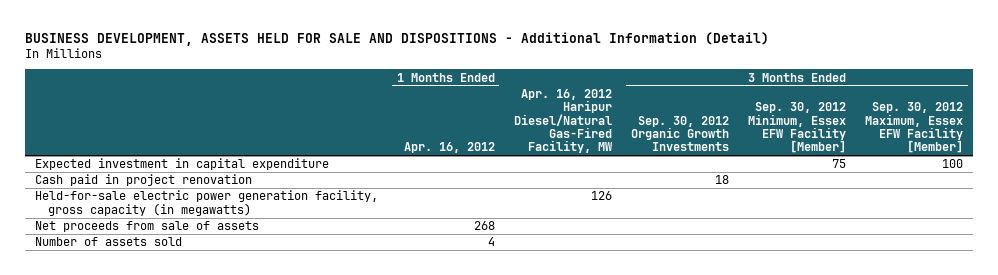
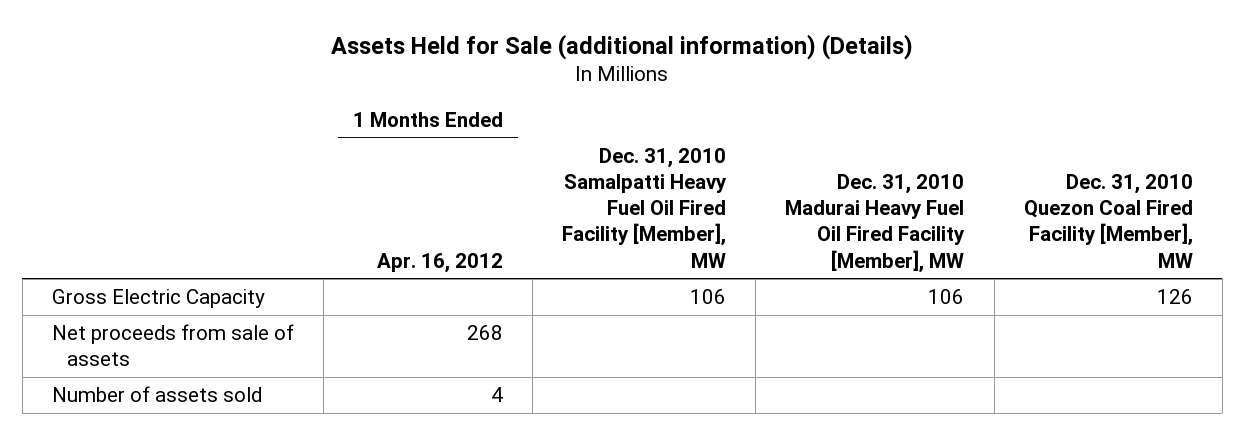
- BUSINESS DEVELOPMENT, ASSETS HELD FOR SALE AND DISPOSITIONS - Additional Information (Detail)
+ Assets Held for Sale (additional information) (Details)
- | 1 Months Ended Apr. 16, 2012 | Apr. 16, 2012 Haripur Diesel/Natural Gas-Fired Facility, MW | 3 Months Ended Sep. 30, 2012 Organic Growth Investments | 3 Months Ended Sep. 30, 2012 Minimum, Essex EFW Facility [Member] | 3 Months Ended Sep. 30, 2012 Maximum, Essex EFW Facility [Member]
+ | 1 Months Ended Apr. 16, 2012 | Dec. 31, 2010 Samalpatti Heavy Fuel Oil Fired Facility [Member], MW | Dec. 31, 2010 Madurai Heavy Fuel Oil Fired Facility [Member], MW | Dec. 31, 2010 Quezon Coal Fired Facility [Member], MW
- Expected investment in capital expenditure | | | | 75 | 100
- Cash paid in project renovation | | | 18 | |
- Held-for-sale electric power generation facility, gross capacity (in megawatts) | | 126 | | |
+ Gross Electric Capacity | | 106 | 106 | 126

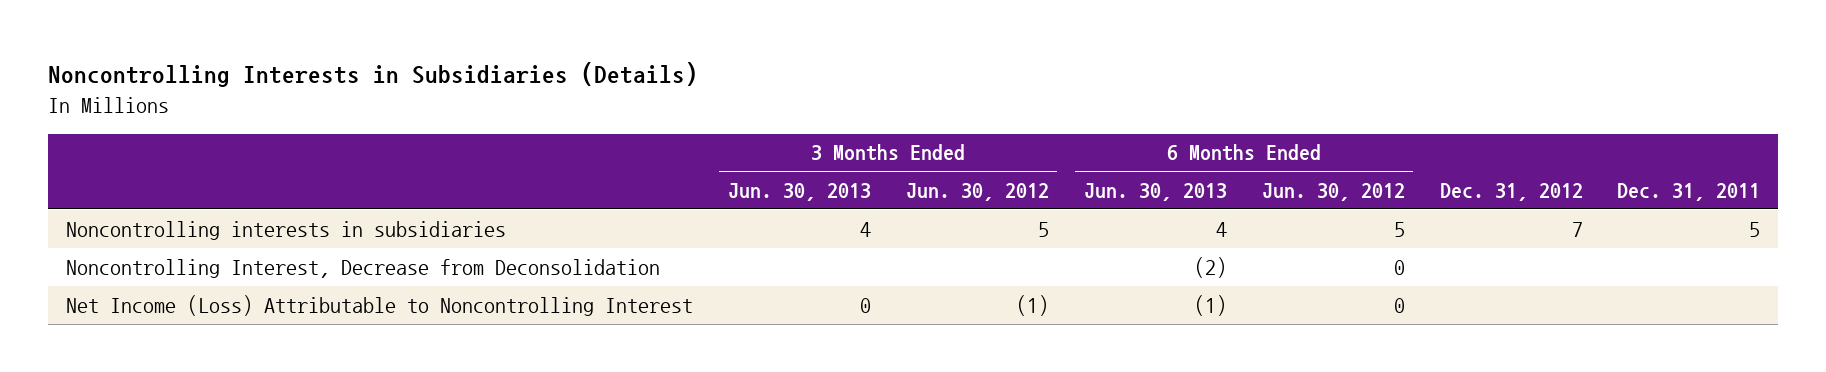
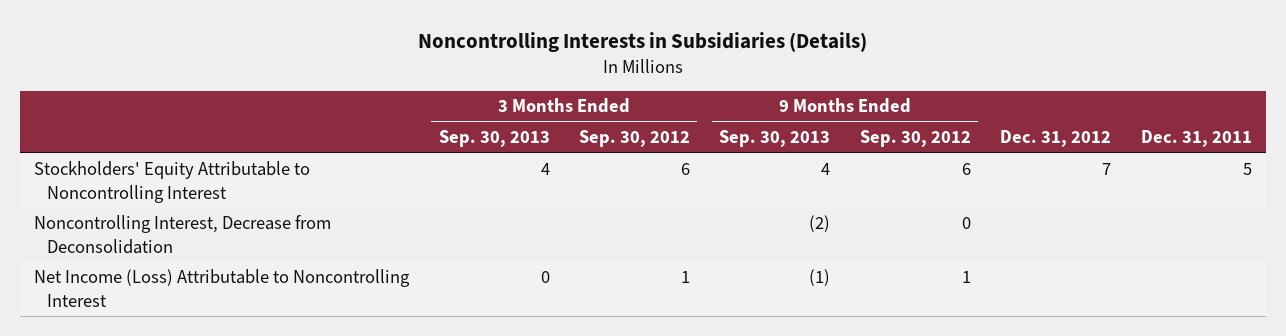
- | 3 Months Ended Jun. 30, 2013 | 3 Months Ended Jun. 30, 2012 | 6 Months Ended Jun. 30, 2013 | 6 Months Ended Jun. 30, 2012 | Dec. 31, 2012 | Dec. 31, 2011
+ | 3 Months Ended Sep. 30, 2013 | 3 Months Ended Sep. 30, 2012 | 9 Months Ended Sep. 30, 2013 | 9 Months Ended Sep. 30, 2012 | Dec. 31, 2012 | Dec. 31, 2011
- Noncontrolling interests in subsidiaries | 4 | 5 | 4 | 5 | 7 | 5
+ Stockholders' Equity Attributable to Noncontrolling Interest | 4 | 6 | 4 | 6 | 7 | 5

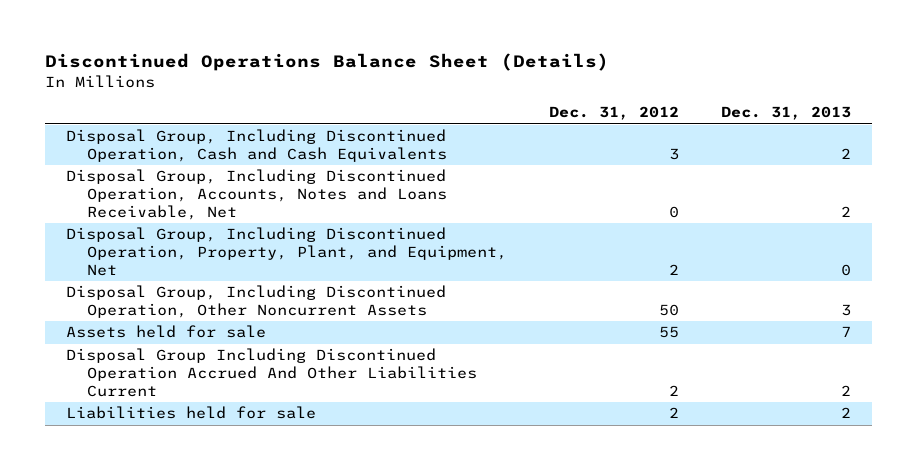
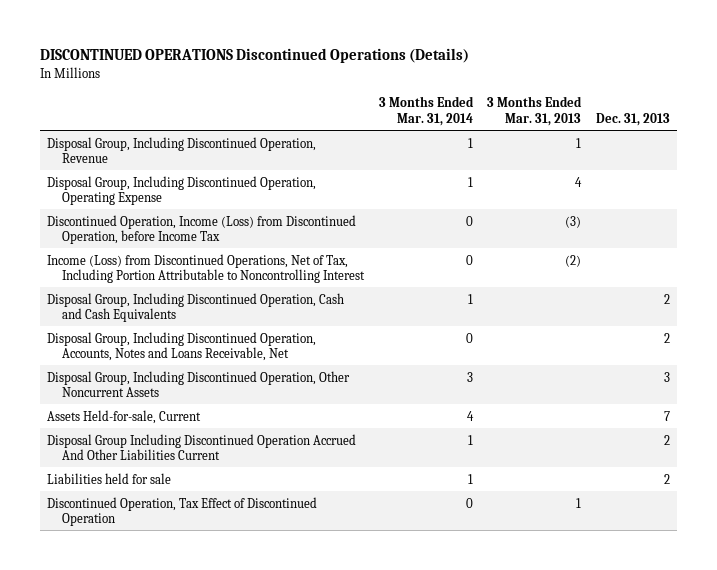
- Discontinued Operations Balance Sheet (Details)
+ DISCONTINUED OPERATIONS Discontinued Operations (Details)
- | Dec. 31, 2012 | Dec. 31, 2013
+ | 3 Months Ended Mar. 31, 2014 | 3 Months Ended Mar. 31, 2013 | Dec. 31, 2013
+ Disposal Group, Including Discontinued Operation, Revenue | 1 | 1 |
+ Disposal Group, Including Discontinued Operation, Operating Expense | 1 | 4 |
+ Discontinued Operation, Income (Loss) from Discontinued Operation, before Income Tax | 0 | (3) |
+ Income (Loss) from Discontinued Operations, Net of Tax, Including Portion Attributable to Noncontrolling Interest | 0 | (2) |
- Disposal Group, Including Discontinued Operation, Property, Plant, and Equipment, Net | 2 | 0
- Assets held for sale | 55 | 7
+ Assets Held-for-sale, Current | 4 | | 7
+ Discontinued Operation, Tax Effect of Discontinued Operation | 0 | 1 |

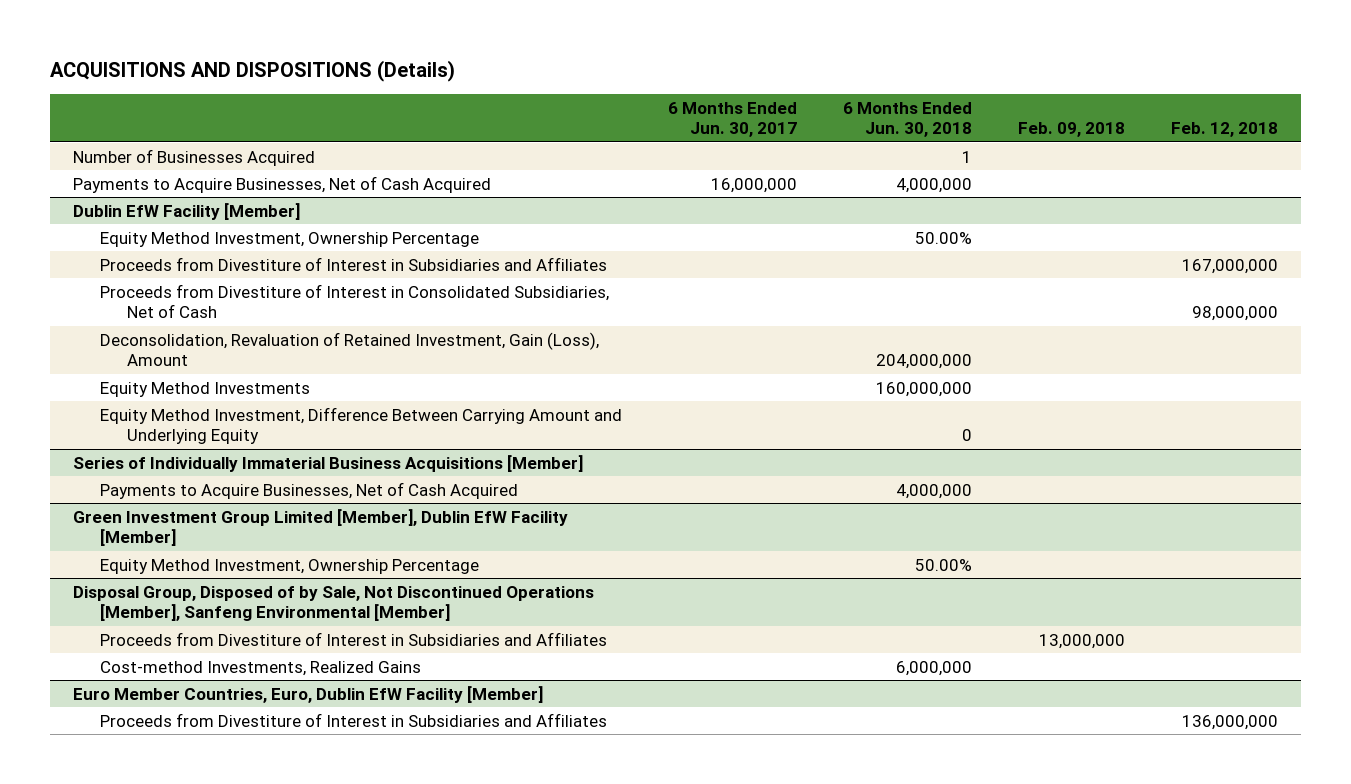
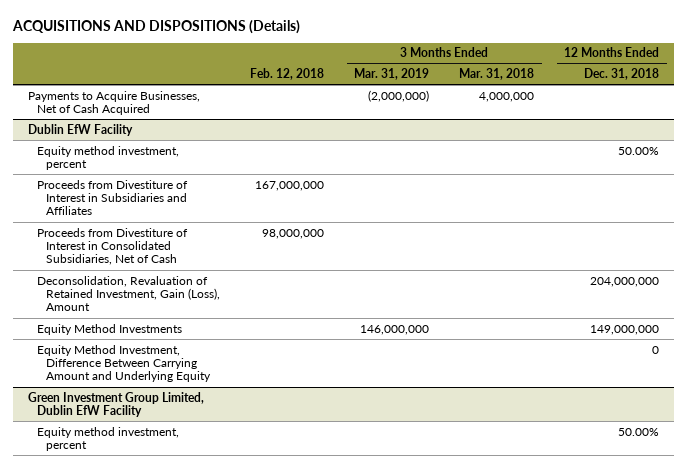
- | 6 Months Ended Jun. 30, 2017 | 6 Months Ended Jun. 30, 2018 | Feb. 09, 2018 | Feb. 12, 2018
+ | Feb. 12, 2018 | 3 Months Ended Mar. 31, 2019 | 3 Months Ended Mar. 31, 2018 | 12 Months Ended Dec. 31, 2018
- Number of Businesses Acquired | | 1 | |
- Dublin EfW Facility [Member]
- Equity Method Investment, Ownership Percentage | | 50.00% | |
+ Dublin EfW Facility
+ Equity method investment, percent | | | | 50.00%
- Series of Individually Immaterial Business Acquisitions [Member]
- Payments to Acquire Businesses, Net of Cash Acquired | | 4,000,000 | |
- Green Investment Group Limited [Member], Dublin EfW Facility [Member]
- Equity Method Investment, Ownership Percentage | | 50.00% | |
- Disposal Group, Disposed of by Sale, Not Discontinued Operations [Member], Sanfeng Environmental [Member]
- Proceeds from Divestiture of Interest in Subsidiaries and Affiliates | | | 13,000,000 |
- Cost-method Investments, Realized Gains | | 6,000,000 | |
- Euro Member Countries, Euro, Dublin EfW Facility [Member]
- Proceeds from Divestiture of Interest in Subsidiaries and Affiliates | | | | 136,000,000
+ Green Investment Group Limited, Dublin EfW Facility
+ Equity method investment, percent | | | | 50.00%

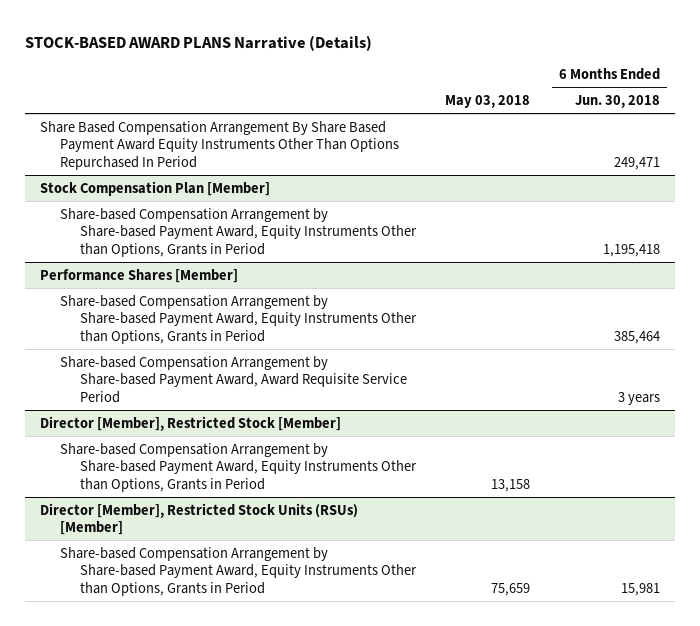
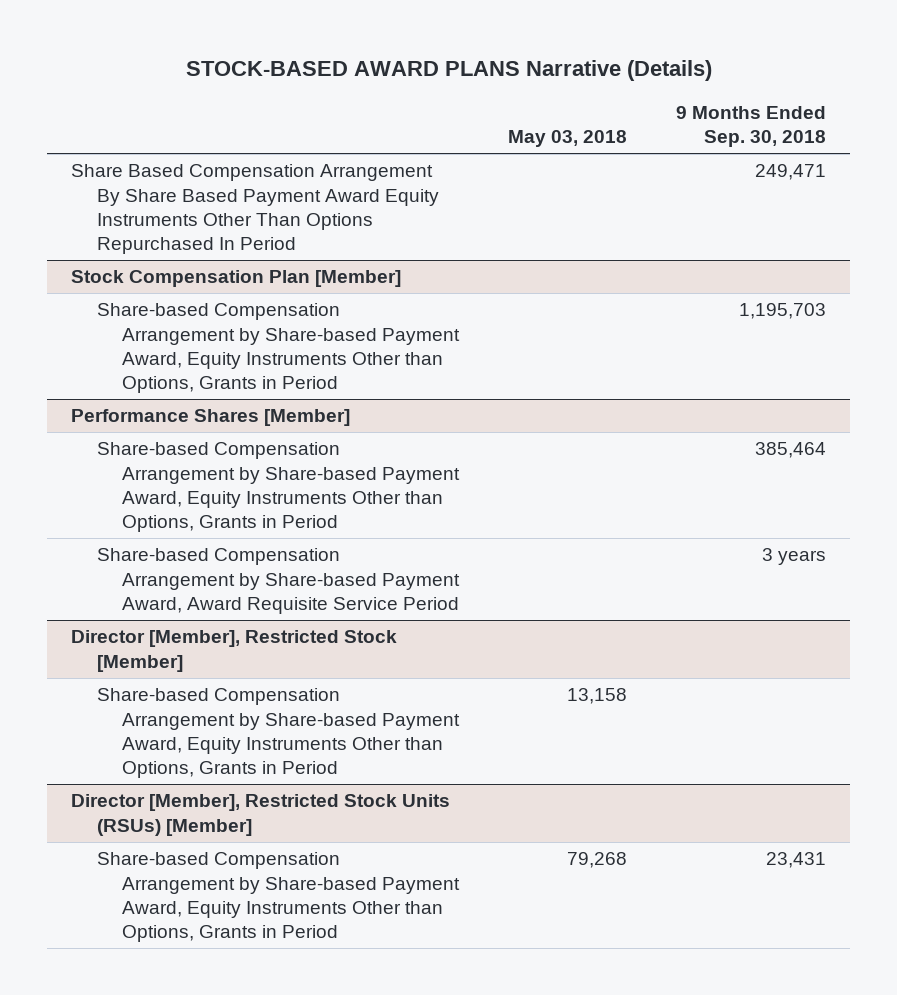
- | May 03, 2018 | 6 Months Ended Jun. 30, 2018
+ | May 03, 2018 | 9 Months Ended Sep. 30, 2018
@ Director [Member], Restricted Stock Units (RSUs) [Member]
- Share-based Compensation Arrangement by Share-based Payment Award, Equity Instruments Other than Options, Grants in Period | 75,659 | 15,981
+ Share-based Compensation Arrangement by Share-based Payment Award, Equity Instruments Other than Options, Grants in Period | 79,268 | 23,431

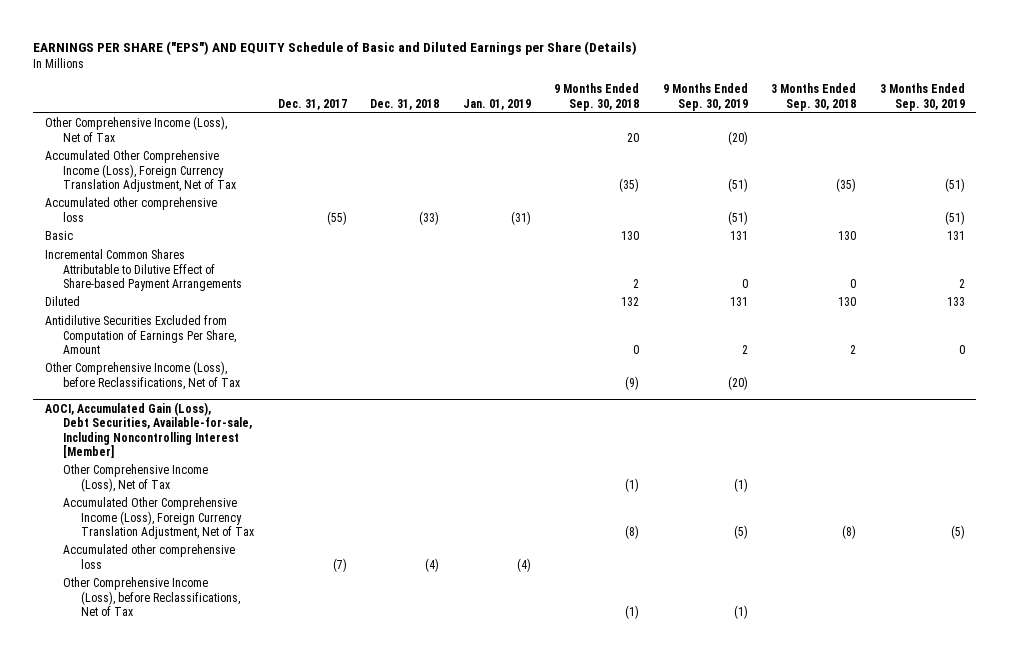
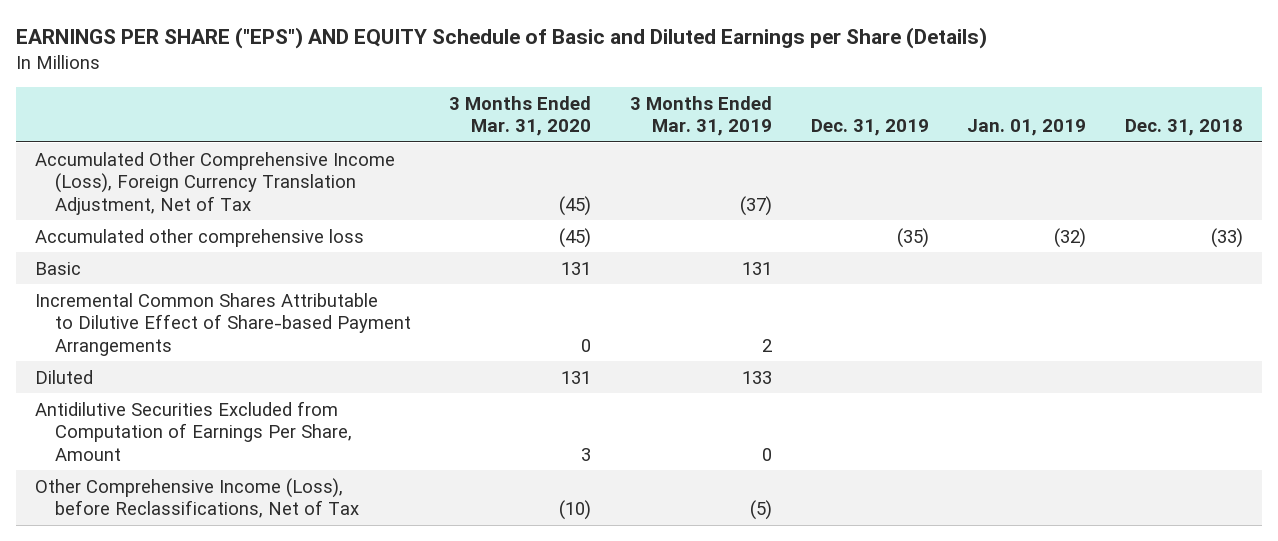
- | Dec. 31, 2017 | Dec. 31, 2018 | Jan. 01, 2019 | 9 Months Ended Sep. 30, 2018 | 9 Months Ended Sep. 30, 2019 | 3 Months Ended Sep. 30, 2018 | 3 Months Ended Sep. 30, 2019
+ | 3 Months Ended Mar. 31, 2020 | 3 Months Ended Mar. 31, 2019 | Dec. 31, 2019 | Jan. 01, 2019 | Dec. 31, 2018
- Other Comprehensive Income (Loss), Net of Tax | | | | 20 | (20) | |
- Accumulated other comprehensive loss | (55) | (33) | (31) | | (51) | | (51)
+ Accumulated other comprehensive loss | (45) | | (35) | (32) | (33)
- AOCI, Accumulated Gain (Loss), Debt Securities, Available-for-sale, Including Noncontrolling Interest [Member]
- Other Comprehensive Income (Loss), Net of Tax | | | | (1) | (1) | |
- Accumulated Other Comprehensive Income (Loss), Foreign Currency Translation Adjustment, Net of Tax | | | | (8) | (5) | (8) | (5)
- Accumulated other comprehensive loss | (7) | (4) | (4) | | | |
- Other Comprehensive Income (Loss), before Reclassifications, Net of Tax | | | | (1) | (1) | |

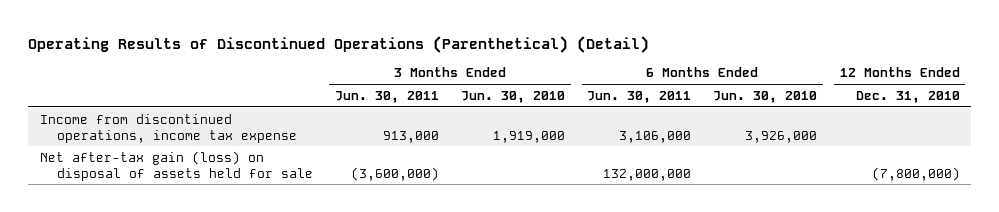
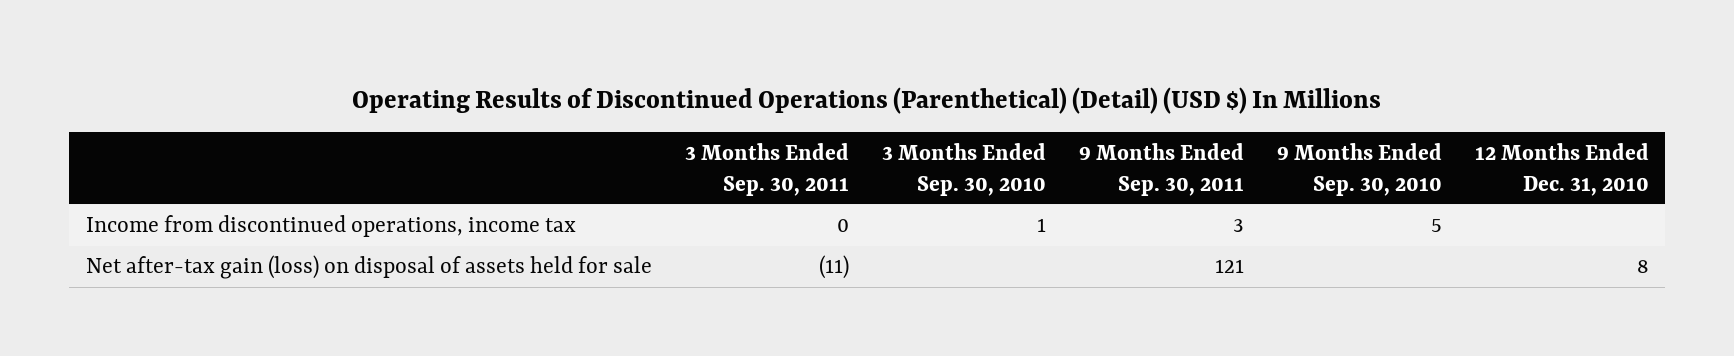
- Operating Results of Discontinued Operations (Parenthetical) (Detail)
+ Operating Results of Discontinued Operations (Parenthetical) (Detail) (USD $) In Millions
- | 3 Months Ended Jun. 30, 2011 | 3 Months Ended Jun. 30, 2010 | 6 Months Ended Jun. 30, 2011 | 6 Months Ended Jun. 30, 2010 | 12 Months Ended Dec. 31, 2010
+ | 3 Months Ended Sep. 30, 2011 | 3 Months Ended Sep. 30, 2010 | 9 Months Ended Sep. 30, 2011 | 9 Months Ended Sep. 30, 2010 | 12 Months Ended Dec. 31, 2010
- Income from discontinued operations, income tax expense | 913,000 | 1,919,000 | 3,106,000 | 3,926,000 |
- Net after-tax gain (loss) on disposal of assets held for sale | (3,600,000) | | 132,000,000 | | (7,800,000)
+ Income from discontinued operations, income tax | 0 | 1 | 3 | 5 |
+ Net after-tax gain (loss) on disposal of assets held for sale | (11) | | 121 | | 8

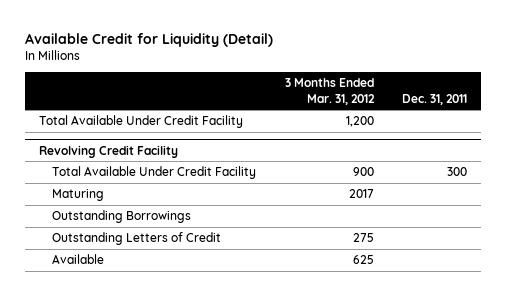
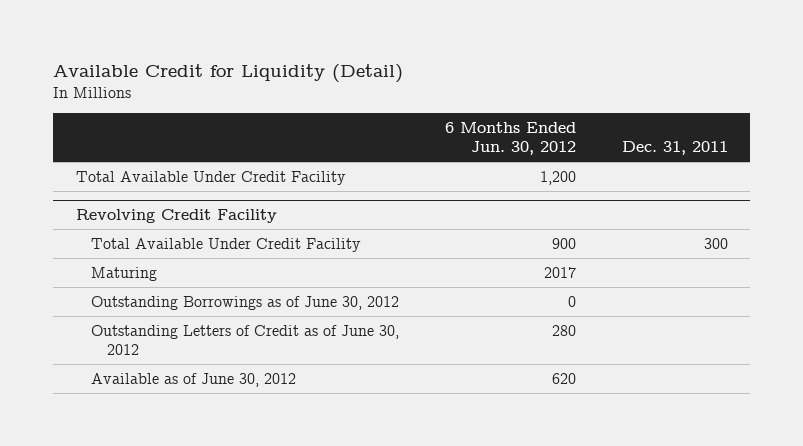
- | 3 Months Ended Mar. 31, 2012 | Dec. 31, 2011
+ | 6 Months Ended Jun. 30, 2012 | Dec. 31, 2011
@ Revolving Credit Facility
- Outstanding Borrowings
- Outstanding Letters of Credit | 275 |
- Available | 625 |
+ Outstanding Borrowings as of June 30, 2012 | 0 |
+ Outstanding Letters of Credit as of June 30, 2012 | 280 |
+ Available as of June 30, 2012 | 620 |

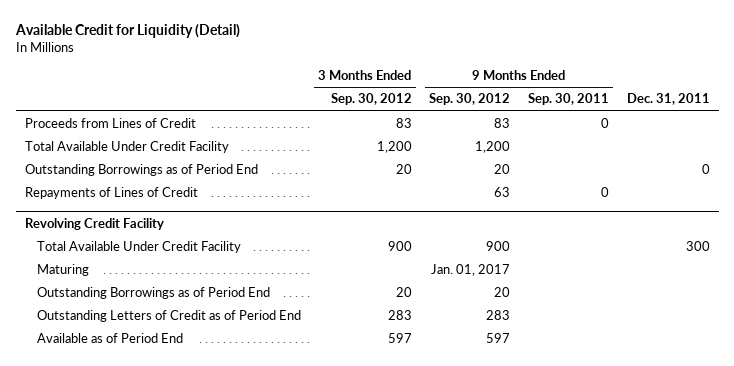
- | 6 Months Ended Jun. 30, 2012 | Dec. 31, 2011
+ | 3 Months Ended Sep. 30, 2012 | 9 Months Ended Sep. 30, 2012 | 9 Months Ended Sep. 30, 2011 | Dec. 31, 2011
+ Proceeds from Lines of Credit | 83 | 83 | 0 |
+ Outstanding Borrowings as of Period End | 20 | 20 | | 0
+ Repayments of Lines of Credit | | 63 | 0 |
@ Revolving Credit Facility
- Outstanding Borrowings as of June 30, 2012 | 0 |
- Outstanding Letters of Credit as of June 30, 2012 | 280 |
- Available as of June 30, 2012 | 620 |
+ Outstanding Borrowings as of Period End | 20 | 20 | |
+ Outstanding Letters of Credit as of Period End | 283 | 283 | |
+ Available as of Period End | 597 | 597 | |

